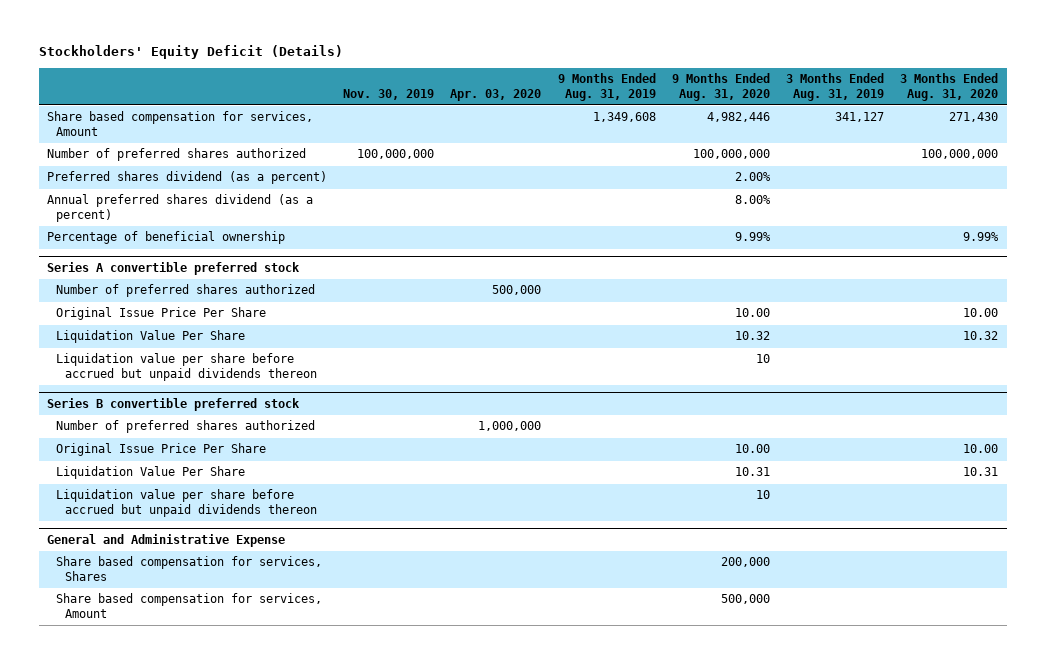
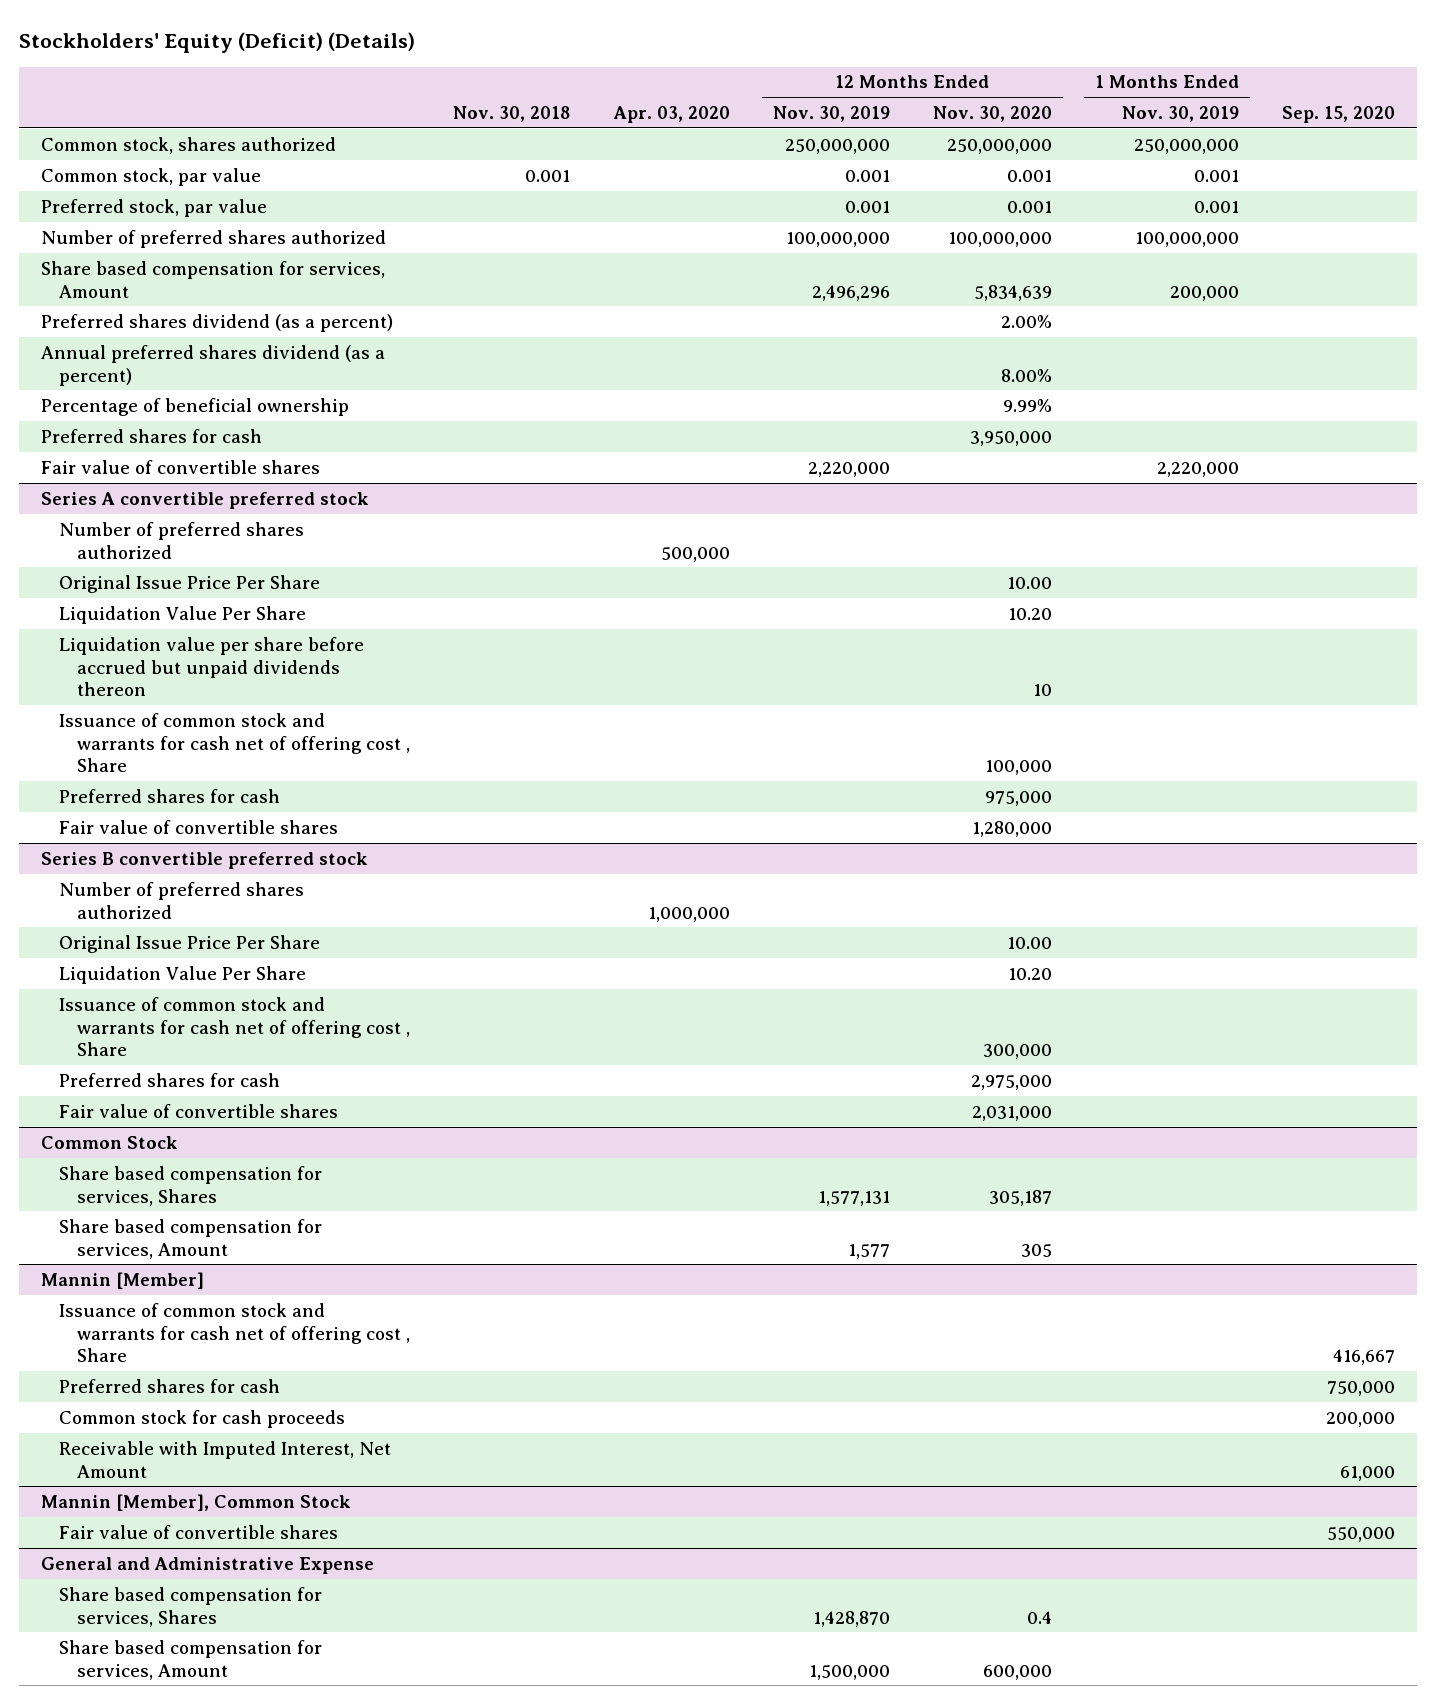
- Stockholders' Equity Deficit (Details)
+ Stockholders' Equity (Deficit) (Details)
- | Nov. 30, 2019 | Apr. 03, 2020 | 9 Months Ended Aug. 31, 2019 | 9 Months Ended Aug. 31, 2020 | 3 Months Ended Aug. 31, 2019 | 3 Months Ended Aug. 31, 2020
+ | Nov. 30, 2018 | Apr. 03, 2020 | 12 Months Ended Nov. 30, 2019 | 12 Months Ended Nov. 30, 2020 | 1 Months Ended Nov. 30, 2019 | Sep. 15, 2020
+ Common stock, shares authorized | | | 250,000,000 | 250,000,000 | 250,000,000 |
+ Common stock, par value | 0.001 | | 0.001 | 0.001 | 0.001 |
+ Preferred stock, par value | | | 0.001 | 0.001 | 0.001 |
moved down: Share based compensation for services, Amount | | | 2,496,296 | 5,834,639 | 200,000 |
+ Preferred shares for cash | | | | 3,950,000 | |
+ Fair value of convertible shares | | | 2,220,000 | | 2,220,000 |
@ Series A convertible preferred stock
+ Issuance of common stock and warrants for cash net of offering cost , Share | | | | 100,000 | |
+ Preferred shares for cash | | | | 975,000 | |
+ Fair value of convertible shares | | | | 1,280,000 | |
@ Series B convertible preferred stock
- Liquidation value per share before accrued but unpaid dividends thereon | | | | 10 | |
+ Issuance of common stock and warrants for cash net of offering cost , Share | | | | 300,000 | |
+ Preferred shares for cash | | | | 2,975,000 | |
+ Fair value of convertible shares | | | | 2,031,000 | |
+ Common Stock
+ Share based compensation for services, Shares | | | 1,577,131 | 305,187 | |
+ Share based compensation for services, Amount | | | 1,577 | 305 | |
+ Mannin [Member]
+ Issuance of common stock and warrants for cash net of offering cost , Share | | | | | | 416,667
+ Preferred shares for cash | | | | | | 750,000
+ Common stock for cash proceeds | | | | | | 200,000
+ Receivable with Imputed Interest, Net Amount | | | | | | 61,000
+ Mannin [Member], Common Stock
+ Fair value of convertible shares | | | | | | 550,000

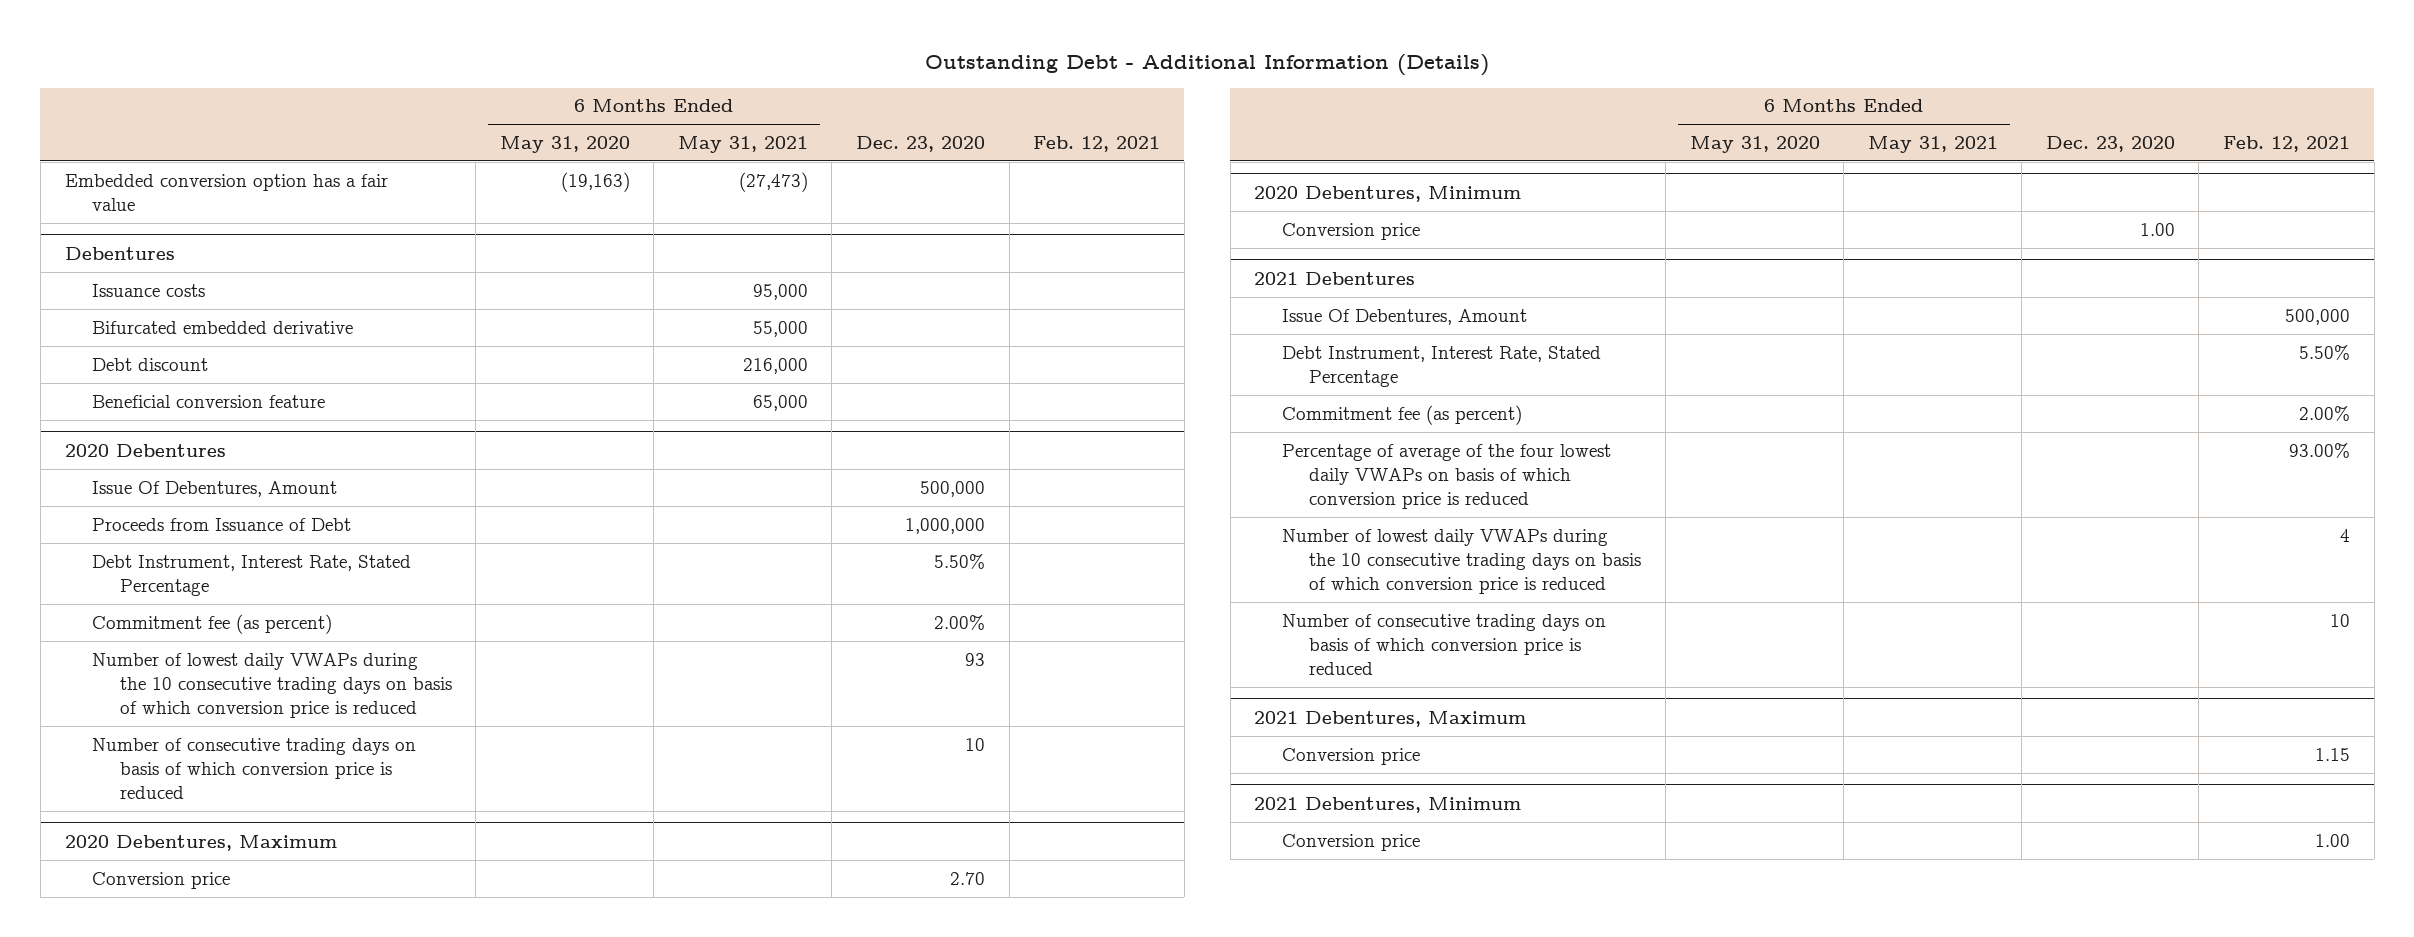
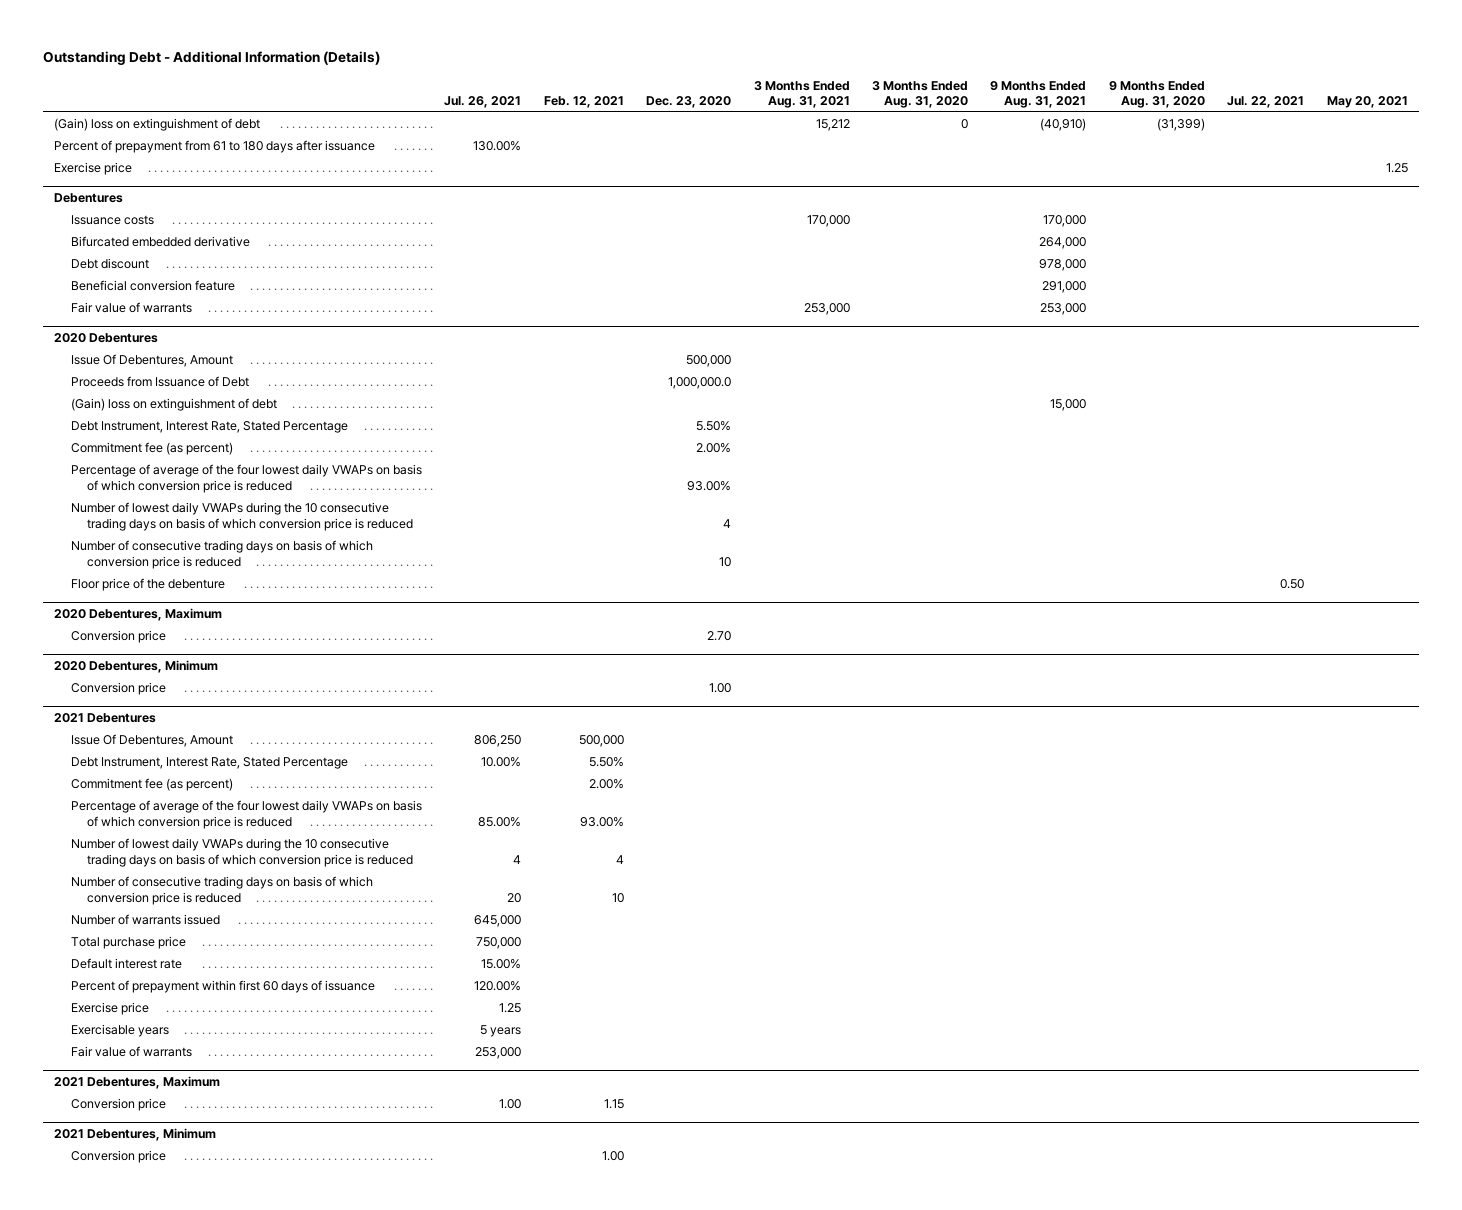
- | 6 Months Ended May 31, 2020 | 6 Months Ended May 31, 2021 | Dec. 23, 2020 | Feb. 12, 2021
+ | Jul. 26, 2021 | Feb. 12, 2021 | Dec. 23, 2020 | 3 Months Ended Aug. 31, 2021 | 3 Months Ended Aug. 31, 2020 | 9 Months Ended Aug. 31, 2021 | 9 Months Ended Aug. 31, 2020 | Jul. 22, 2021 | May 20, 2021
- Embedded conversion option has a fair value | (19,163) | (27,473) | |
+ (Gain) loss on extinguishment of debt | | | | 15,212 | 0 | (40,910) | (31,399) | |
+ Percent of prepayment from 61 to 180 days after issuance | 130.00% | | | | | | | |
+ Exercise price | | | | | | | | | 1.25
@ Debentures
+ Fair value of warrants | | | | 253,000 | | 253,000 | | |
@ 2020 Debentures
- Proceeds from Issuance of Debt | | | 1,000,000 |
+ Proceeds from Issuance of Debt | | | 1,000,000.0 | | | | | |
+ (Gain) loss on extinguishment of debt | | | | | | 15,000 | | |
- Number of lowest daily VWAPs during the 10 consecutive trading days on basis of which conversion price is reduced | | | 93 |
+ Percentage of average of the four lowest daily VWAPs on basis of which conversion price is reduced | | | 93.00% | | | | | |
+ Number of lowest daily VWAPs during the 10 consecutive trading days on basis of which conversion price is reduced | | | 4 | | | | | |
+ Floor price of the debenture | | | | | | | | 0.50 |
@ 2021 Debentures
+ Number of warrants issued | 645,000 | | | | | | | |
+ Total purchase price | 750,000 | | | | | | | |
+ Default interest rate | 15.00% | | | | | | | |
+ Percent of prepayment within first 60 days of issuance | 120.00% | | | | | | | |
+ Exercise price | 1.25 | | | | | | | |
+ Exercisable years | 5 years | | | | | | | |
+ Fair value of warrants | 253,000 | | | | | | | |

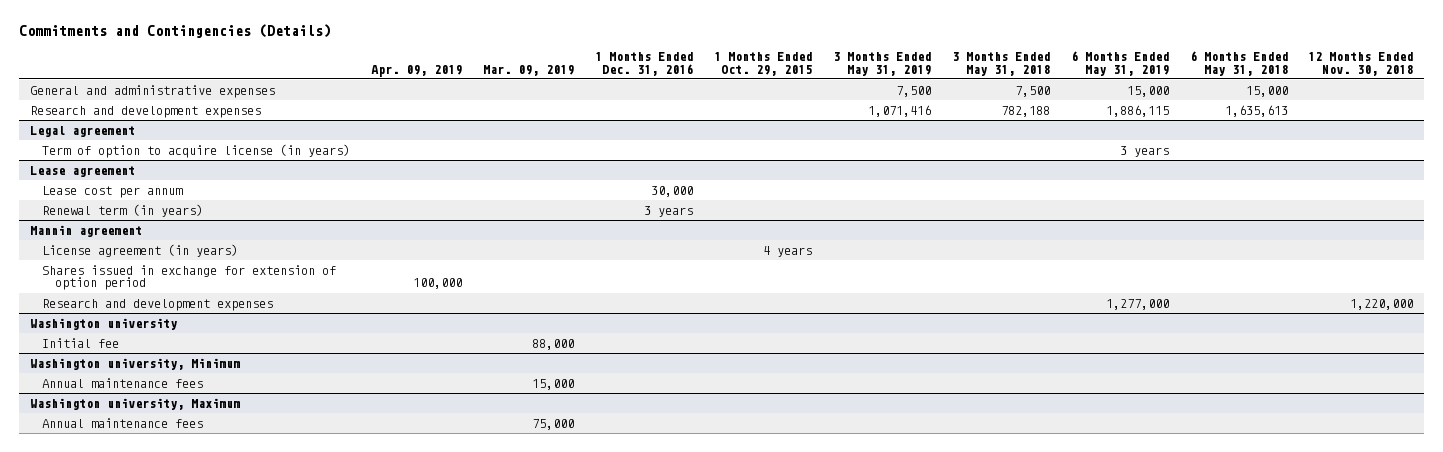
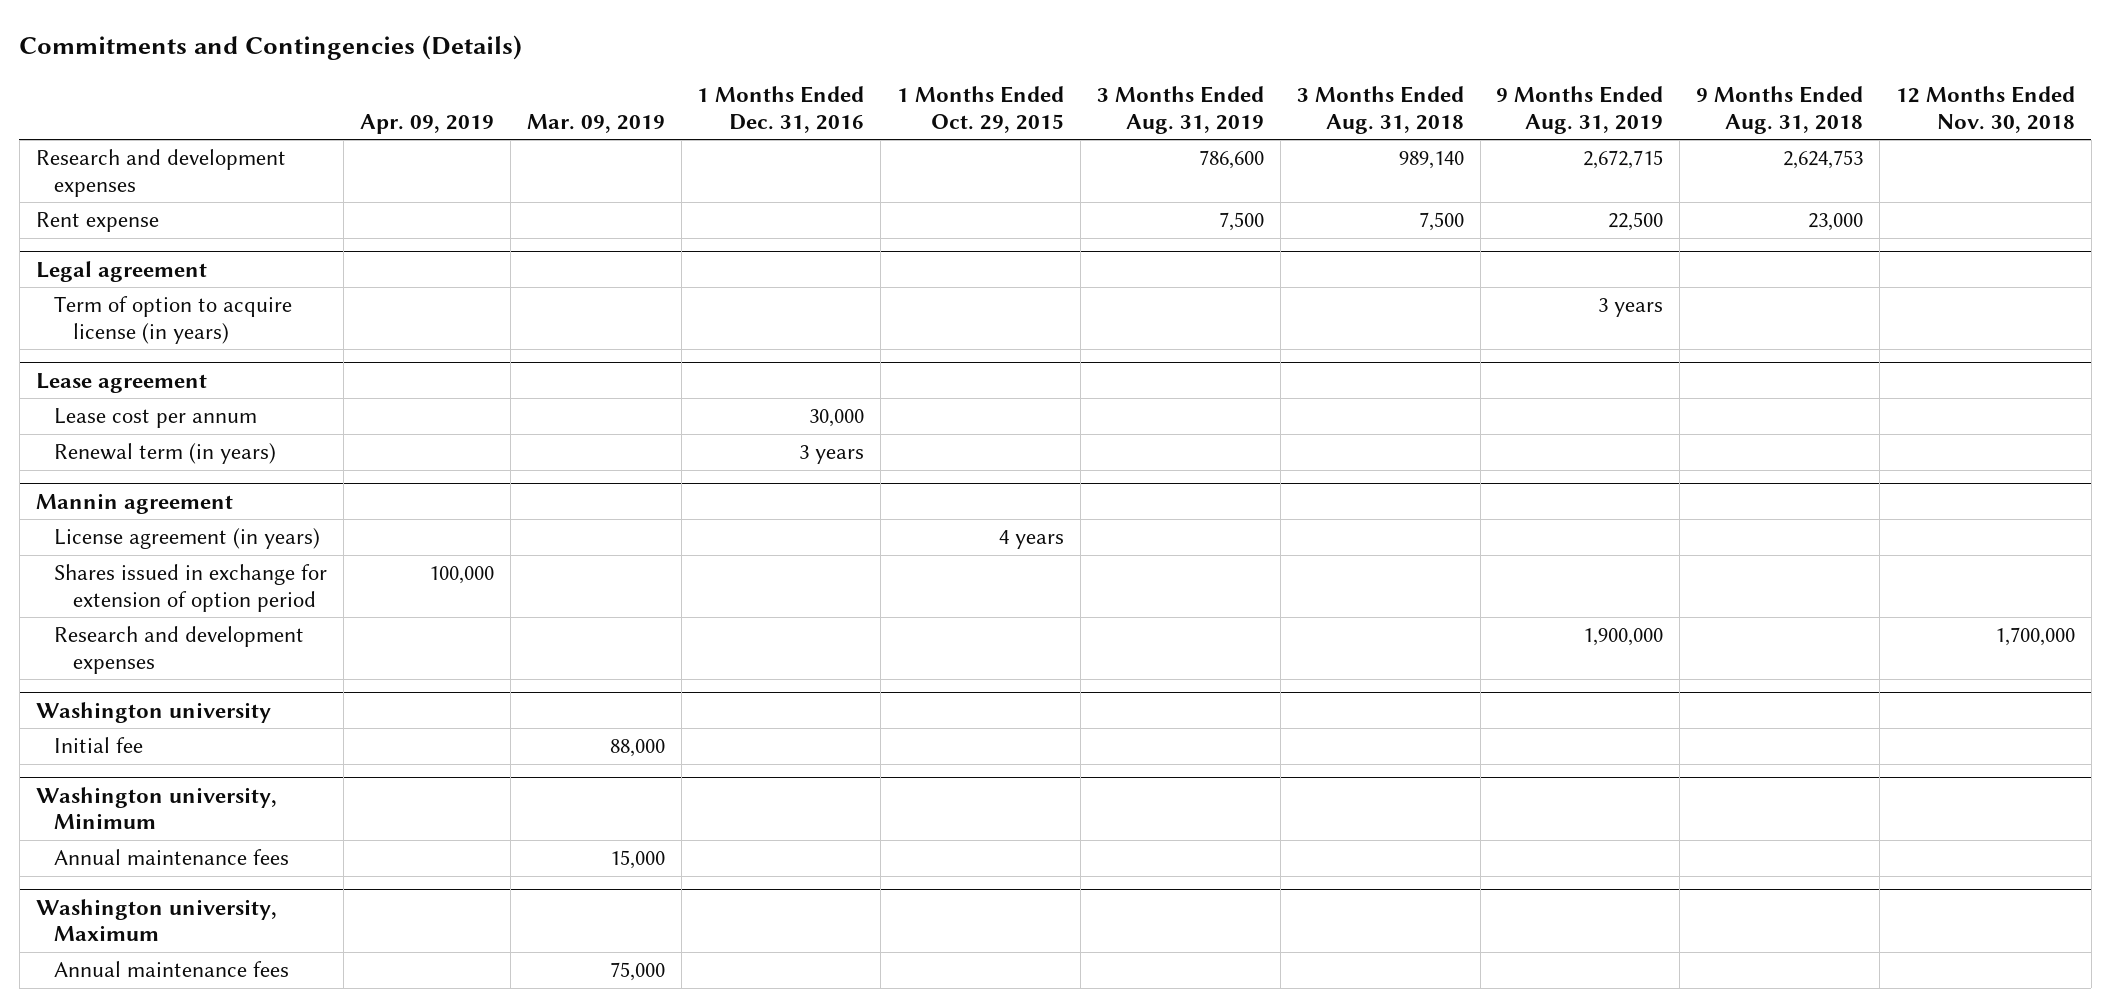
- | Apr. 09, 2019 | Mar. 09, 2019 | 1 Months Ended Dec. 31, 2016 | 1 Months Ended Oct. 29, 2015 | 3 Months Ended May 31, 2019 | 3 Months Ended May 31, 2018 | 6 Months Ended May 31, 2019 | 6 Months Ended May 31, 2018 | 12 Months Ended Nov. 30, 2018
+ | Apr. 09, 2019 | Mar. 09, 2019 | 1 Months Ended Dec. 31, 2016 | 1 Months Ended Oct. 29, 2015 | 3 Months Ended Aug. 31, 2019 | 3 Months Ended Aug. 31, 2018 | 9 Months Ended Aug. 31, 2019 | 9 Months Ended Aug. 31, 2018 | 12 Months Ended Nov. 30, 2018
- General and administrative expenses | | | | | 7,500 | 7,500 | 15,000 | 15,000 |
+ Rent expense | | | | | 7,500 | 7,500 | 22,500 | 23,000 |
@ Mannin agreement
- Research and development expenses | | | | | | | 1,277,000 | | 1,220,000
+ Research and development expenses | | | | | | | 1,900,000 | | 1,700,000

